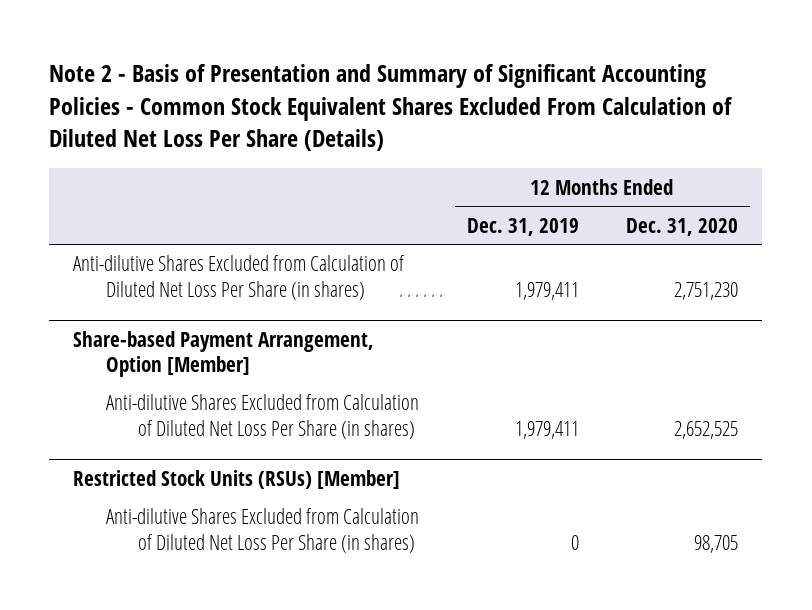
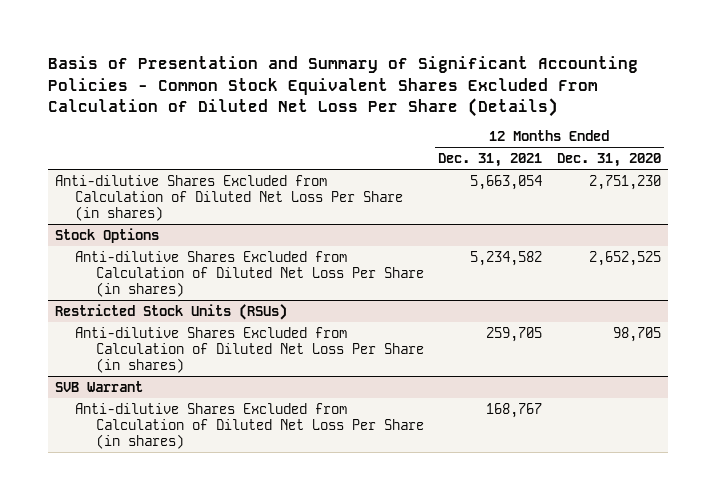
- Note 2 - Basis of Presentation and Summary of Significant Accounting Policies - Common Stock Equivalent Shares Excluded From Calculation of Diluted Net Loss Per Share (Details)
+ Basis of Presentation and Summary of Significant Accounting Policies - Common Stock Equivalent Shares Excluded From Calculation of Diluted Net Loss Per Share (Details)
- | 12 Months Ended Dec. 31, 2019 | 12 Months Ended Dec. 31, 2020
+ | 12 Months Ended Dec. 31, 2021 | 12 Months Ended Dec. 31, 2020
- Share-based Payment Arrangement, Option [Member]
+ Stock Options
- Restricted Stock Units (RSUs) [Member]
+ Restricted Stock Units (RSUs)
+ SVB Warrant
+ Anti-dilutive Shares Excluded from Calculation of Diluted Net Loss Per Share (in shares) | 168,767 |

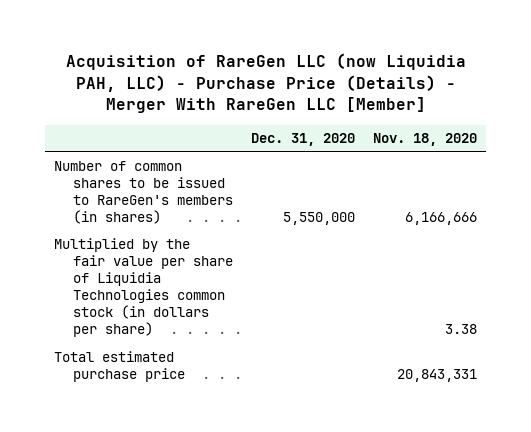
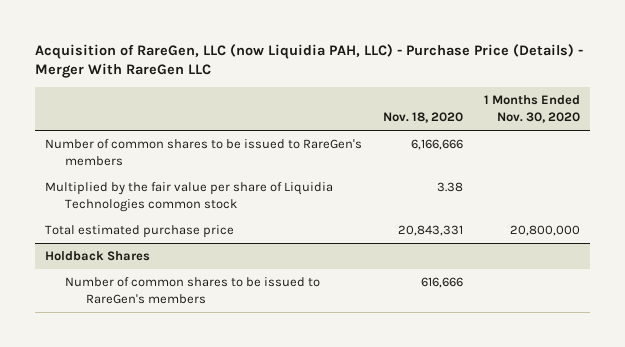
- Acquisition of RareGen LLC (now Liquidia PAH, LLC) - Purchase Price (Details) - Merger With RareGen LLC [Member]
+ Acquisition of RareGen, LLC (now Liquidia PAH, LLC) - Purchase Price (Details) - Merger With RareGen LLC
- | Dec. 31, 2020 | Nov. 18, 2020
+ | Nov. 18, 2020 | 1 Months Ended Nov. 30, 2020
- Number of common shares to be issued to RareGen's members (in shares) | 5,550,000 | 6,166,666
- Multiplied by the fair value per share of Liquidia Technologies common stock (in dollars per share) | | 3.38
+ Number of common shares to be issued to RareGen's members | 6,166,666 |
+ Multiplied by the fair value per share of Liquidia Technologies common stock | 3.38 |
+ Holdback Shares
+ Number of common shares to be issued to RareGen's members | 616,666 |

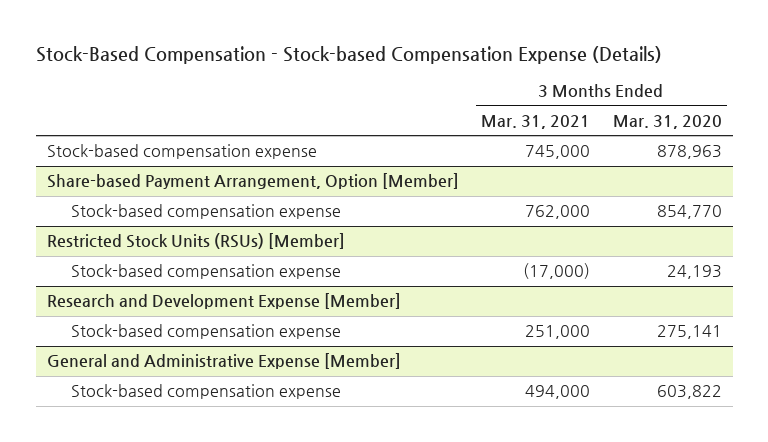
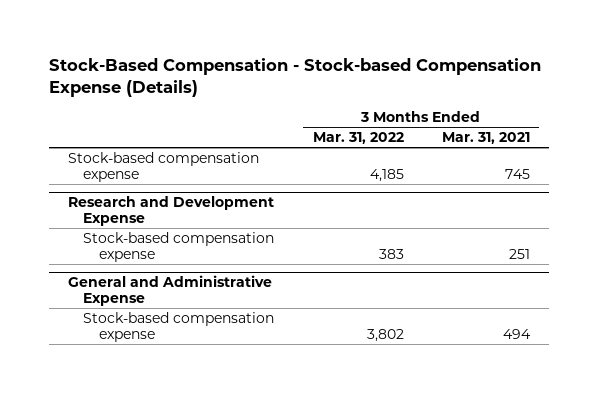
- | 3 Months Ended Mar. 31, 2021 | 3 Months Ended Mar. 31, 2020
+ | 3 Months Ended Mar. 31, 2022 | 3 Months Ended Mar. 31, 2021
- Stock-based compensation expense | 745,000 | 878,963
- Share-based Payment Arrangement, Option [Member]
- Stock-based compensation expense | 762,000 | 854,770
- Restricted Stock Units (RSUs) [Member]
- Stock-based compensation expense | (17,000) | 24,193
- Research and Development Expense [Member]
- Stock-based compensation expense | 251,000 | 275,141
- General and Administrative Expense [Member]
- Stock-based compensation expense | 494,000 | 603,822
+ Stock-based compensation expense | 4,185 | 745
+ Research and Development Expense
+ Stock-based compensation expense | 383 | 251
+ General and Administrative Expense
+ Stock-based compensation expense | 3,802 | 494

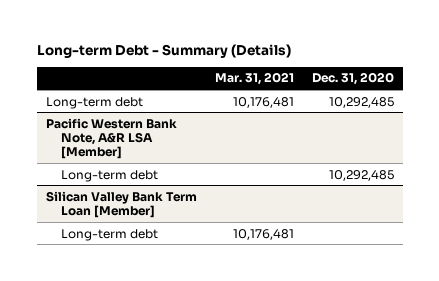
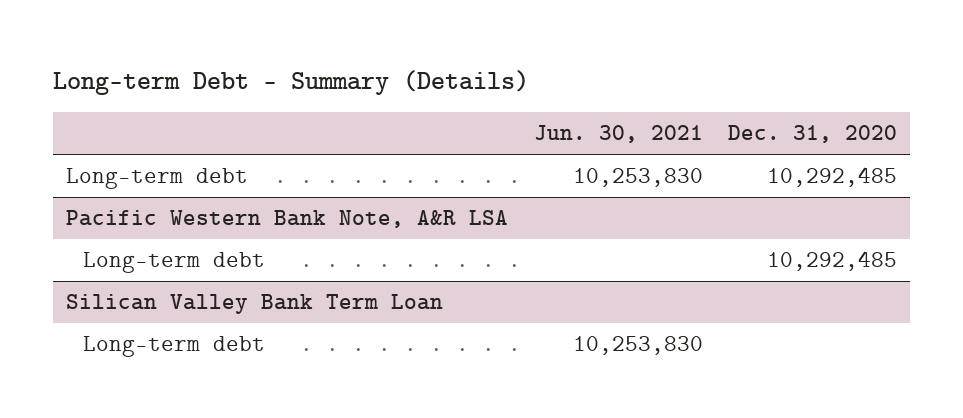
- | Mar. 31, 2021 | Dec. 31, 2020
+ | Jun. 30, 2021 | Dec. 31, 2020
- Pacific Western Bank Note, A&R LSA [Member]
+ Pacific Western Bank Note, A&R LSA
- Silican Valley Bank Term Loan [Member]
+ Silican Valley Bank Term Loan

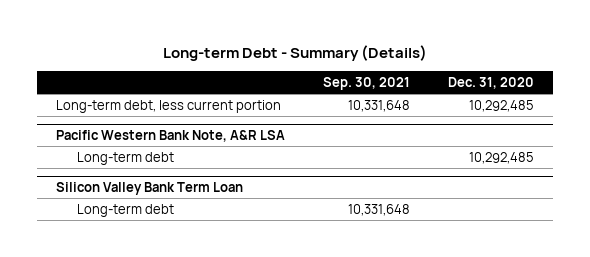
- | Jun. 30, 2021 | Dec. 31, 2020
+ | Sep. 30, 2021 | Dec. 31, 2020
- Long-term debt | 10,253,830 | 10,292,485
+ Long-term debt, less current portion | 10,331,648 | 10,292,485
- Silican Valley Bank Term Loan
+ Silicon Valley Bank Term Loan

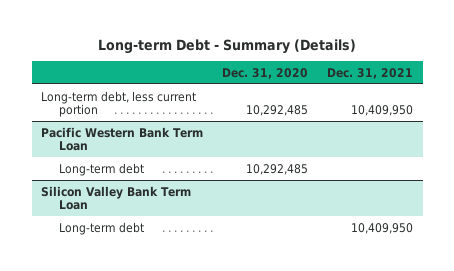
- | Sep. 30, 2021 | Dec. 31, 2020
+ | Dec. 31, 2020 | Dec. 31, 2021
- Pacific Western Bank Note, A&R LSA
+ Pacific Western Bank Term Loan

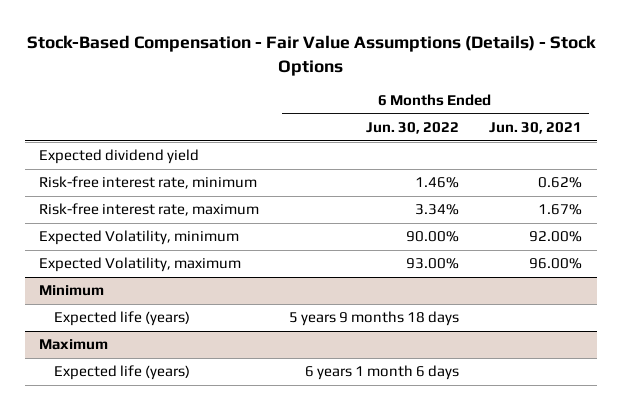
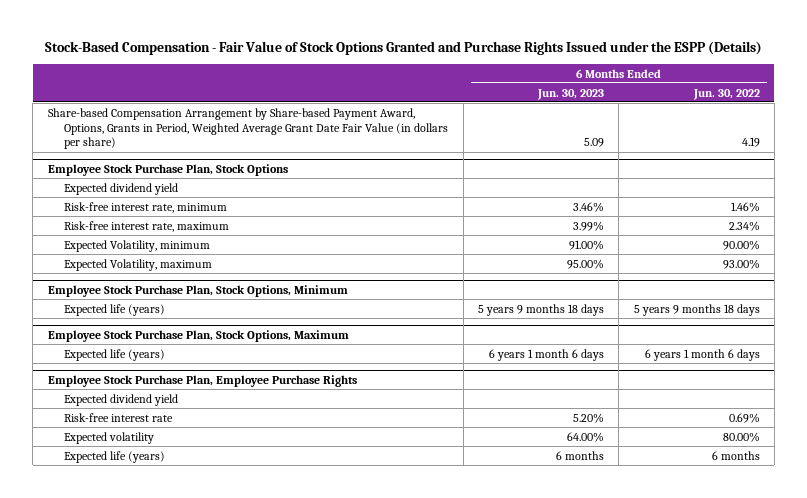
- Stock-Based Compensation - Fair Value Assumptions (Details) - Stock Options
+ Stock-Based Compensation - Fair Value of Stock Options Granted and Purchase Rights Issued under the ESPP (Details)
- | 6 Months Ended Jun. 30, 2022 | 6 Months Ended Jun. 30, 2021
+ | 6 Months Ended Jun. 30, 2023 | 6 Months Ended Jun. 30, 2022
+ Share-based Compensation Arrangement by Share-based Payment Award, Options, Grants in Period, Weighted Average Grant Date Fair Value (in dollars per share) | 5.09 | 4.19
+ Employee Stock Purchase Plan, Stock Options
- Risk-free interest rate, maximum | 3.34% | 1.67%
+ Risk-free interest rate, maximum | 3.99% | 2.34%
- Minimum
+ Employee Stock Purchase Plan, Stock Options, Minimum
- Maximum
+ Employee Stock Purchase Plan, Stock Options, Maximum
+ Employee Stock Purchase Plan, Employee Purchase Rights
+ Expected dividend yield
+ Risk-free interest rate | 5.20% | 0.69%
+ Expected volatility | 64.00% | 80.00%
+ Expected life (years) | 6 months | 6 months

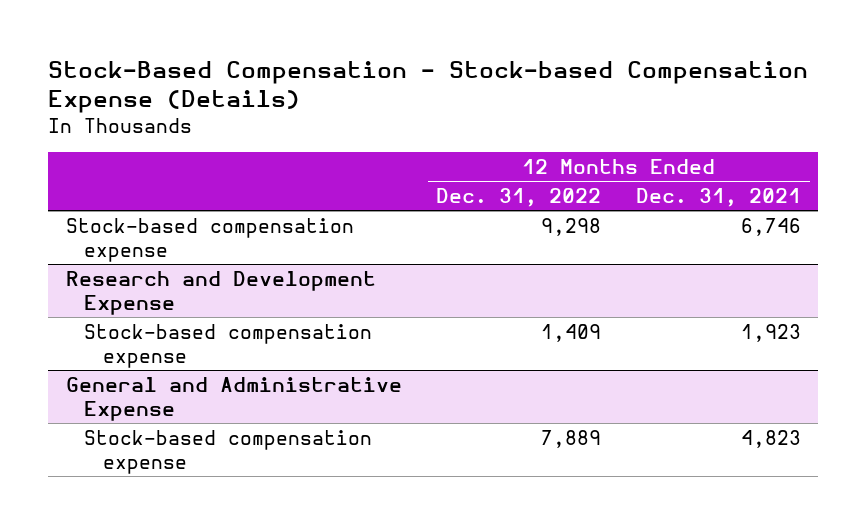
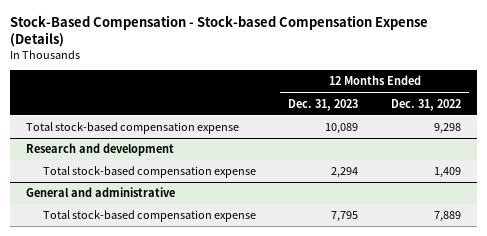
- | 12 Months Ended Dec. 31, 2022 | 12 Months Ended Dec. 31, 2021
+ | 12 Months Ended Dec. 31, 2023 | 12 Months Ended Dec. 31, 2022
- Stock-based compensation expense | 9,298 | 6,746
- Research and Development Expense
- Stock-based compensation expense | 1,409 | 1,923
- General and Administrative Expense
- Stock-based compensation expense | 7,889 | 4,823
+ Total stock-based compensation expense | 10,089 | 9,298
+ Research and development
+ Total stock-based compensation expense | 2,294 | 1,409
+ General and administrative
+ Total stock-based compensation expense | 7,795 | 7,889

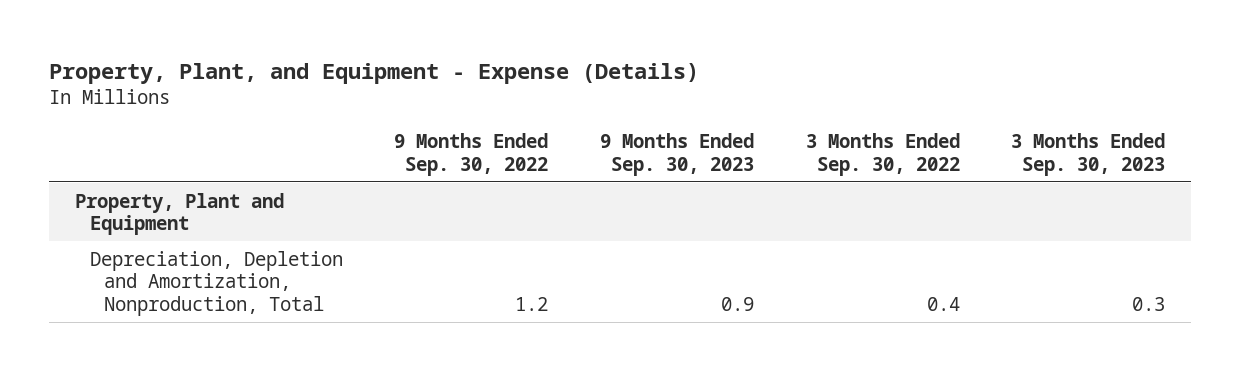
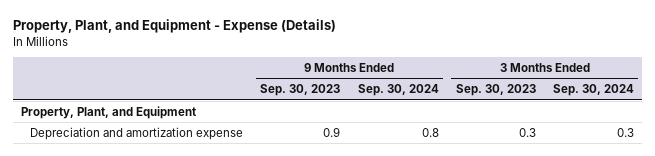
- | 9 Months Ended Sep. 30, 2022 | 9 Months Ended Sep. 30, 2023 | 3 Months Ended Sep. 30, 2022 | 3 Months Ended Sep. 30, 2023
+ | 9 Months Ended Sep. 30, 2023 | 9 Months Ended Sep. 30, 2024 | 3 Months Ended Sep. 30, 2023 | 3 Months Ended Sep. 30, 2024
- Property, Plant and Equipment
- Depreciation, Depletion and Amortization, Nonproduction, Total | 1.2 | 0.9 | 0.4 | 0.3
+ Property, Plant, and Equipment
+ Depreciation and amortization expense | 0.9 | 0.8 | 0.3 | 0.3

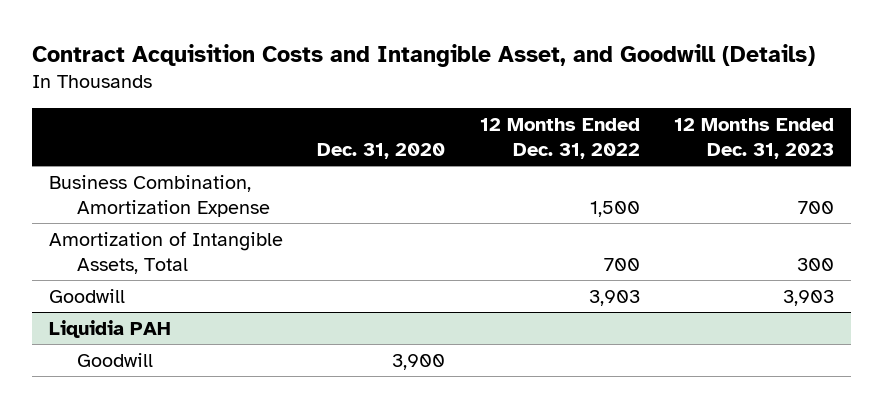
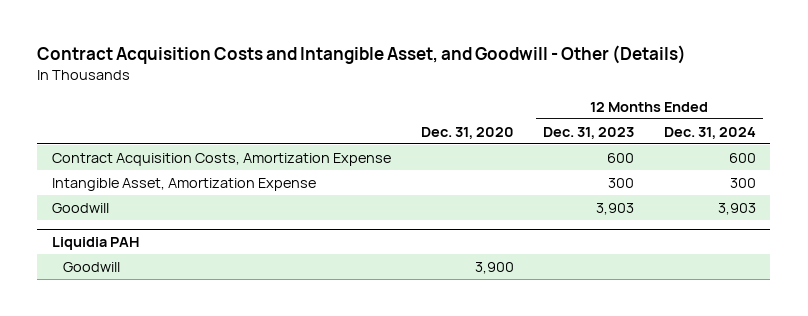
- Contract Acquisition Costs and Intangible Asset, and Goodwill (Details)
+ Contract Acquisition Costs and Intangible Asset, and Goodwill - Other (Details)
- | Dec. 31, 2020 | 12 Months Ended Dec. 31, 2022 | 12 Months Ended Dec. 31, 2023
+ | Dec. 31, 2020 | 12 Months Ended Dec. 31, 2023 | 12 Months Ended Dec. 31, 2024
- Business Combination, Amortization Expense | | 1,500 | 700
- Amortization of Intangible Assets, Total | | 700 | 300
+ Contract Acquisition Costs, Amortization Expense | | 600 | 600
+ Intangible Asset, Amortization Expense | | 300 | 300

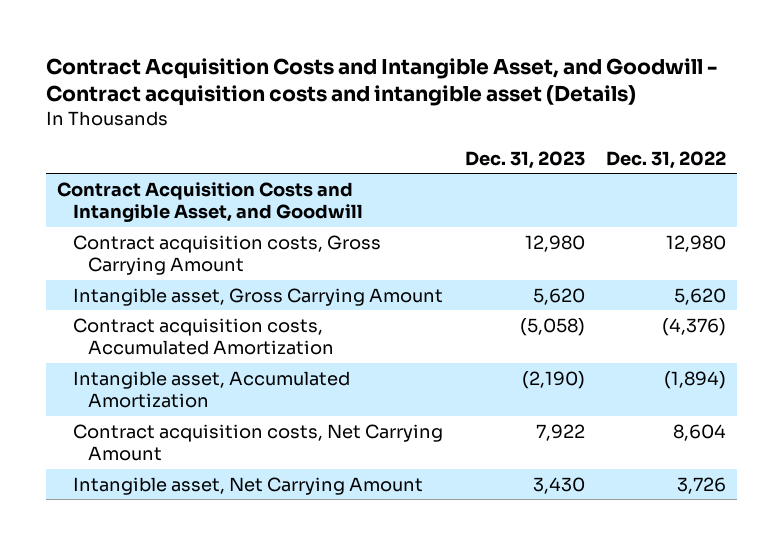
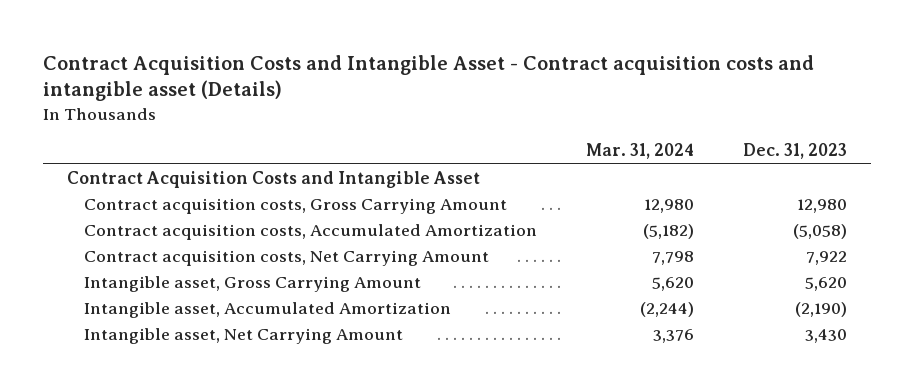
- Contract Acquisition Costs and Intangible Asset, and Goodwill - Contract acquisition costs and intangible asset (Details)
+ Contract Acquisition Costs and Intangible Asset - Contract acquisition costs and intangible asset (Details)
- | Dec. 31, 2023 | Dec. 31, 2022
+ | Mar. 31, 2024 | Dec. 31, 2023
- Contract Acquisition Costs and Intangible Asset, and Goodwill
+ Contract Acquisition Costs and Intangible Asset
moved down: Intangible asset, Gross Carrying Amount | 5,620 | 5,620
moved down: Intangible asset, Accumulated Amortization | (2,244) | (2,190)

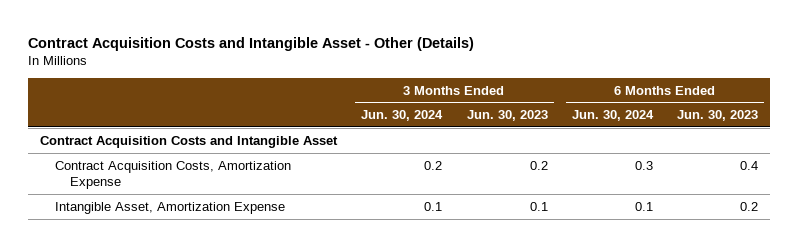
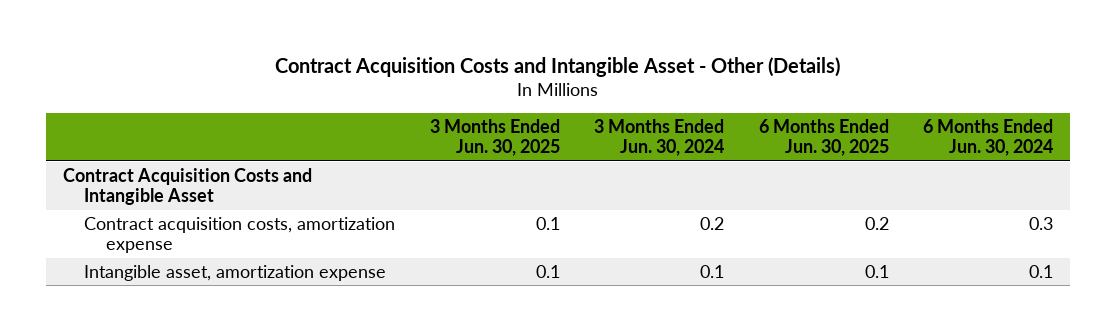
- | 3 Months Ended Jun. 30, 2024 | 3 Months Ended Jun. 30, 2023 | 6 Months Ended Jun. 30, 2024 | 6 Months Ended Jun. 30, 2023
+ | 3 Months Ended Jun. 30, 2025 | 3 Months Ended Jun. 30, 2024 | 6 Months Ended Jun. 30, 2025 | 6 Months Ended Jun. 30, 2024
- Contract Acquisition Costs, Amortization Expense | 0.2 | 0.2 | 0.3 | 0.4
- Intangible Asset, Amortization Expense | 0.1 | 0.1 | 0.1 | 0.2
+ Contract acquisition costs, amortization expense | 0.1 | 0.2 | 0.2 | 0.3
+ Intangible asset, amortization expense | 0.1 | 0.1 | 0.1 | 0.1

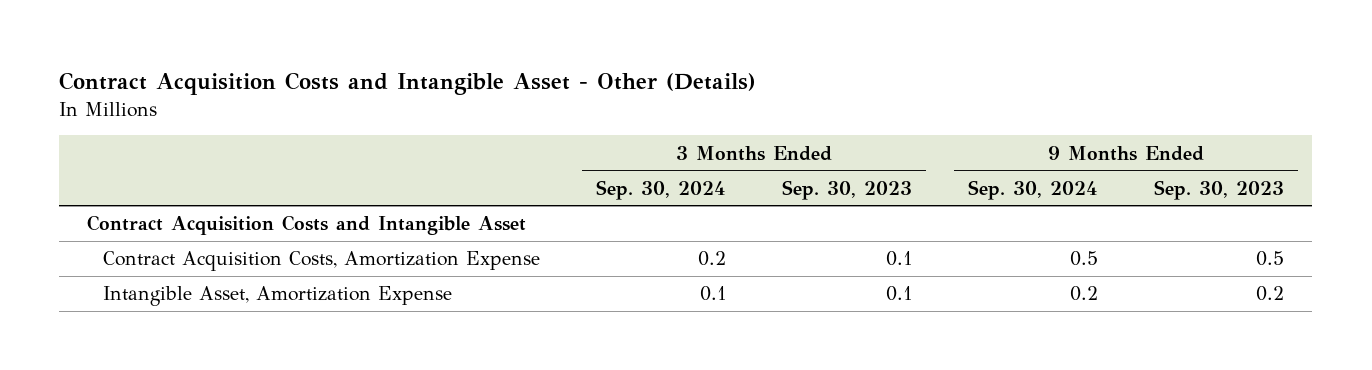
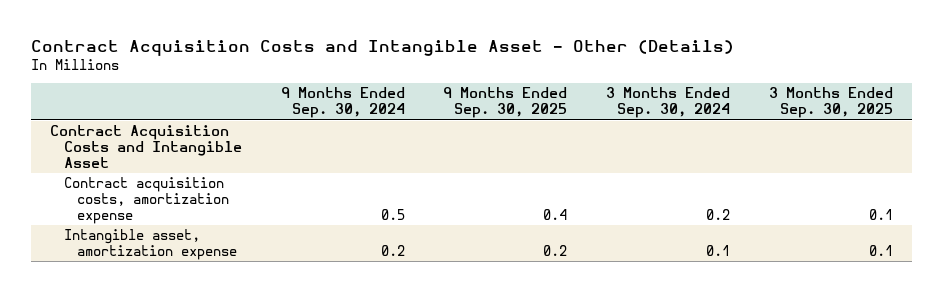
- | 3 Months Ended Sep. 30, 2024 | 3 Months Ended Sep. 30, 2023 | 9 Months Ended Sep. 30, 2024 | 9 Months Ended Sep. 30, 2023
+ | 9 Months Ended Sep. 30, 2024 | 9 Months Ended Sep. 30, 2025 | 3 Months Ended Sep. 30, 2024 | 3 Months Ended Sep. 30, 2025
- Contract Acquisition Costs, Amortization Expense | 0.2 | 0.1 | 0.5 | 0.5
- Intangible Asset, Amortization Expense | 0.1 | 0.1 | 0.2 | 0.2
+ Contract acquisition costs, amortization expense | 0.5 | 0.4 | 0.2 | 0.1
+ Intangible asset, amortization expense | 0.2 | 0.2 | 0.1 | 0.1

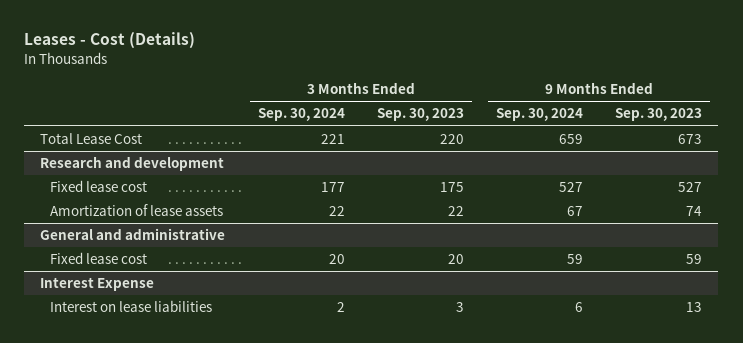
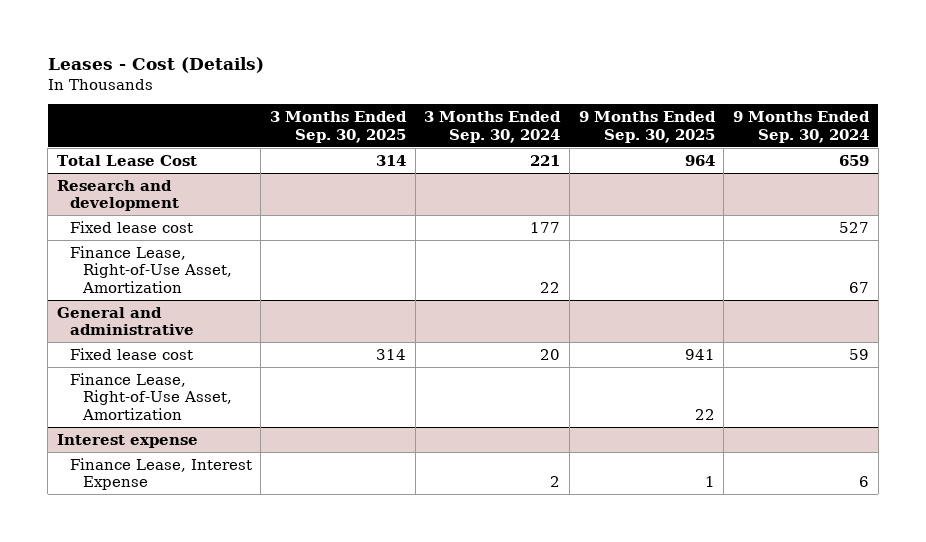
- | 3 Months Ended Sep. 30, 2024 | 3 Months Ended Sep. 30, 2023 | 9 Months Ended Sep. 30, 2024 | 9 Months Ended Sep. 30, 2023
+ | 3 Months Ended Sep. 30, 2025 | 3 Months Ended Sep. 30, 2024 | 9 Months Ended Sep. 30, 2025 | 9 Months Ended Sep. 30, 2024
@ Research and development
- Amortization of lease assets | 22 | 22 | 67 | 74
+ Finance Lease, Right-of-Use Asset, Amortization | | 22 | | 67
- Interest Expense
- Interest on lease liabilities | 2 | 3 | 6 | 13
@ General and administrative
+ Finance Lease, Right-of-Use Asset, Amortization | | | 22 |
+ Interest expense
+ Finance Lease, Interest Expense | | 2 | 1 | 6

